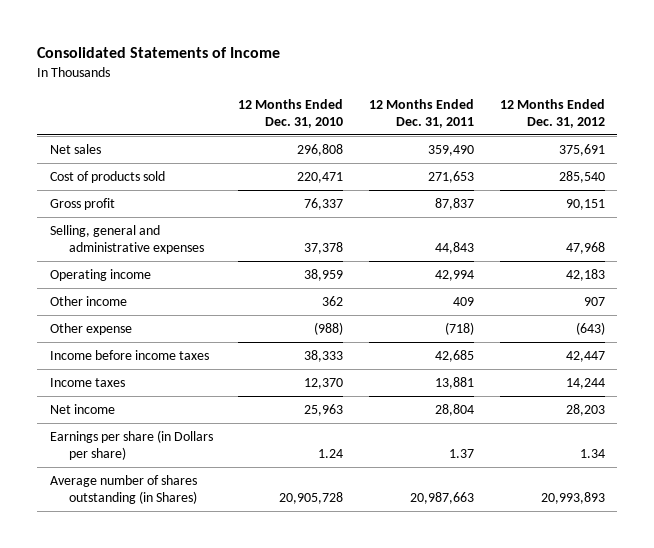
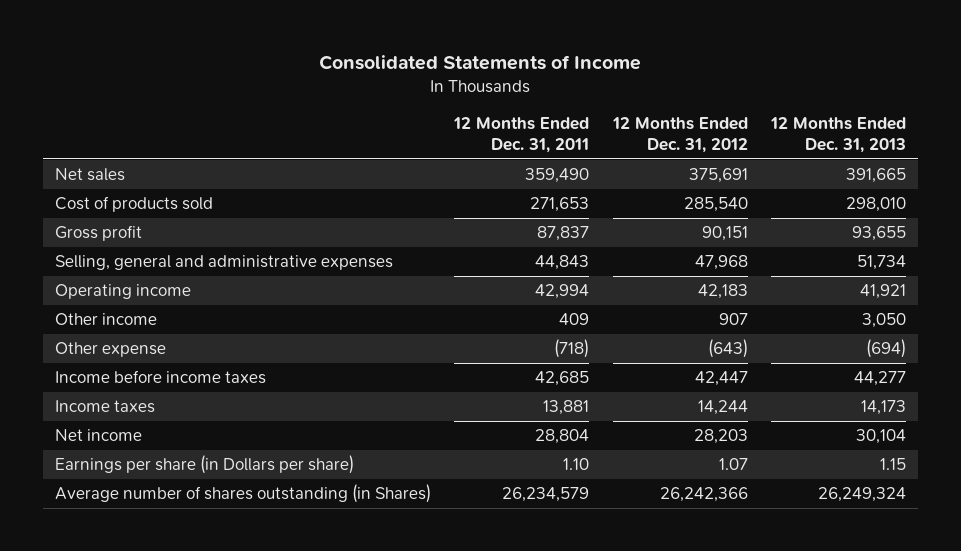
- | 12 Months Ended Dec. 31, 2010 | 12 Months Ended Dec. 31, 2011 | 12 Months Ended Dec. 31, 2012
+ | 12 Months Ended Dec. 31, 2011 | 12 Months Ended Dec. 31, 2012 | 12 Months Ended Dec. 31, 2013
- Earnings per share (in Dollars per share) | 1.24 | 1.37 | 1.34
- Average number of shares outstanding (in Shares) | 20,905,728 | 20,987,663 | 20,993,893
+ Earnings per share (in Dollars per share) | 1.10 | 1.07 | 1.15
+ Average number of shares outstanding (in Shares) | 26,234,579 | 26,242,366 | 26,249,324

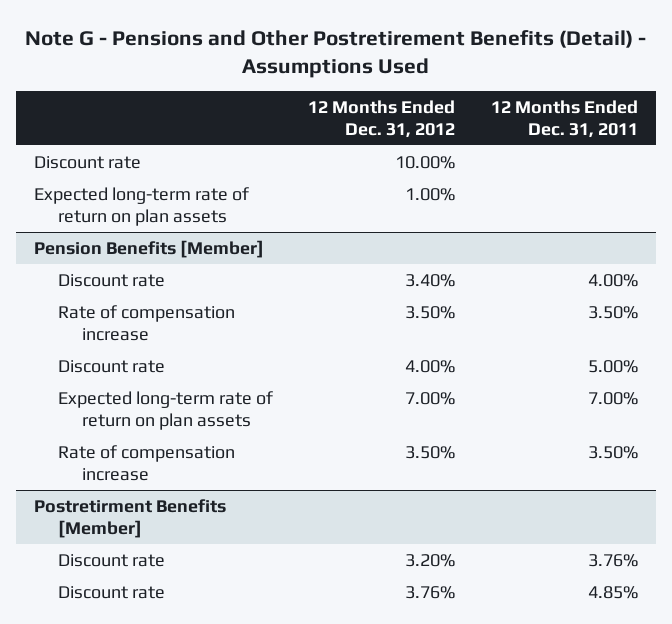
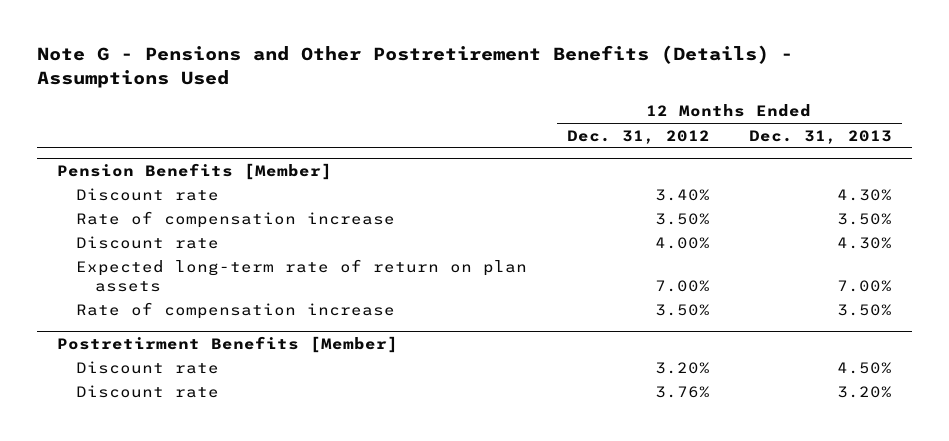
- Note G - Pensions and Other Postretirement Benefits (Detail) - Assumptions Used
+ Note G - Pensions and Other Postretirement Benefits (Details) - Assumptions Used
- | 12 Months Ended Dec. 31, 2012 | 12 Months Ended Dec. 31, 2011
+ | 12 Months Ended Dec. 31, 2012 | 12 Months Ended Dec. 31, 2013
- Discount rate | 10.00% |
- Expected long-term rate of return on plan assets | 1.00% |

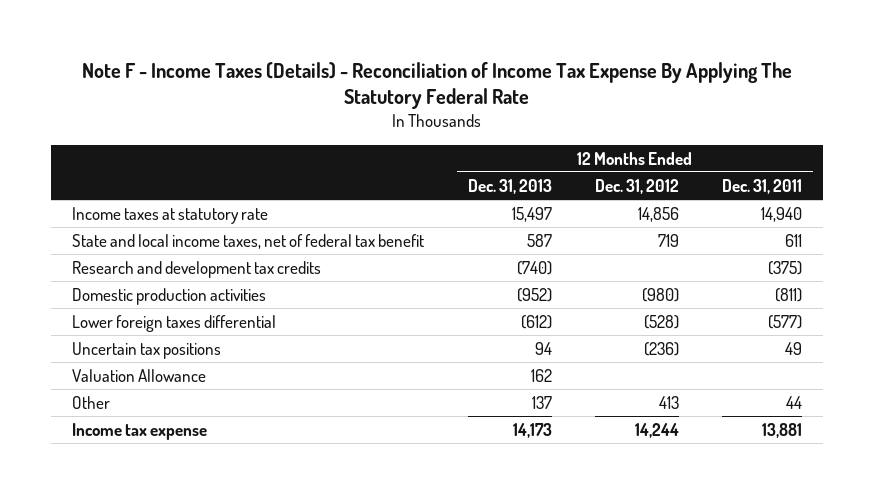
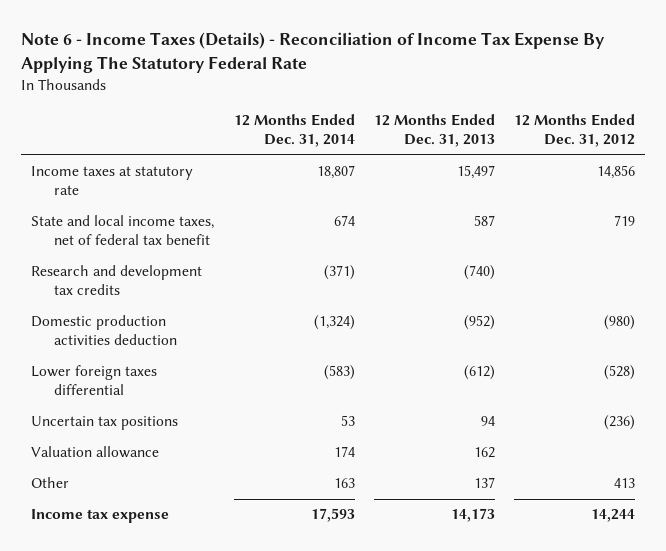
- Note F - Income Taxes (Details) - Reconciliation of Income Tax Expense By Applying The Statutory Federal Rate
+ Note 6 - Income Taxes (Details) - Reconciliation of Income Tax Expense By Applying The Statutory Federal Rate
- | 12 Months Ended Dec. 31, 2013 | 12 Months Ended Dec. 31, 2012 | 12 Months Ended Dec. 31, 2011
+ | 12 Months Ended Dec. 31, 2014 | 12 Months Ended Dec. 31, 2013 | 12 Months Ended Dec. 31, 2012
- Domestic production activities | (952) | (980) | (811)
+ Domestic production activities deduction | (1,324) | (952) | (980)
- Valuation Allowance | 162 | |
+ Valuation allowance | 174 | 162 |

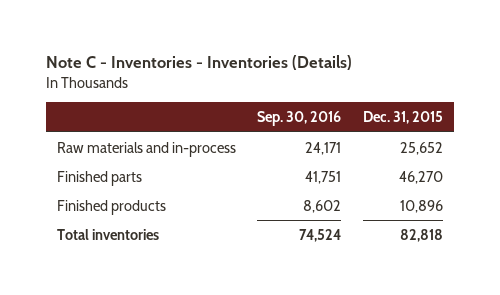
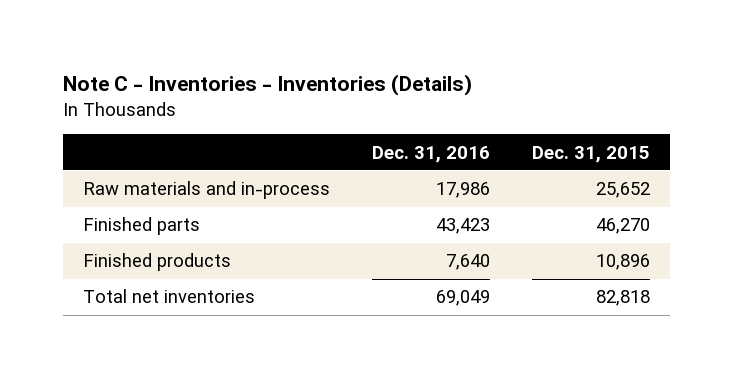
- | Sep. 30, 2016 | Dec. 31, 2015
+ | Dec. 31, 2016 | Dec. 31, 2015
- Total inventories | 74,524 | 82,818
+ Total net inventories | 69,049 | 82,818

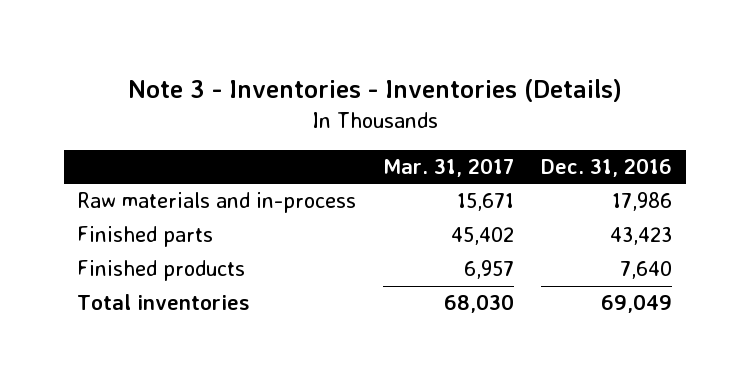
- Note C - Inventories - Inventories (Details)
+ Note 3 - Inventories - Inventories (Details)
- | Dec. 31, 2016 | Dec. 31, 2015
+ | Mar. 31, 2017 | Dec. 31, 2016
- Total net inventories | 69,049 | 82,818
+ Total inventories | 68,030 | 69,049

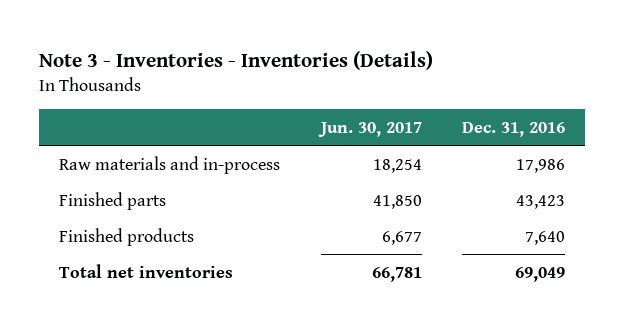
- | Mar. 31, 2017 | Dec. 31, 2016
+ | Jun. 30, 2017 | Dec. 31, 2016
- Total inventories | 68,030 | 69,049
+ Total net inventories | 66,781 | 69,049

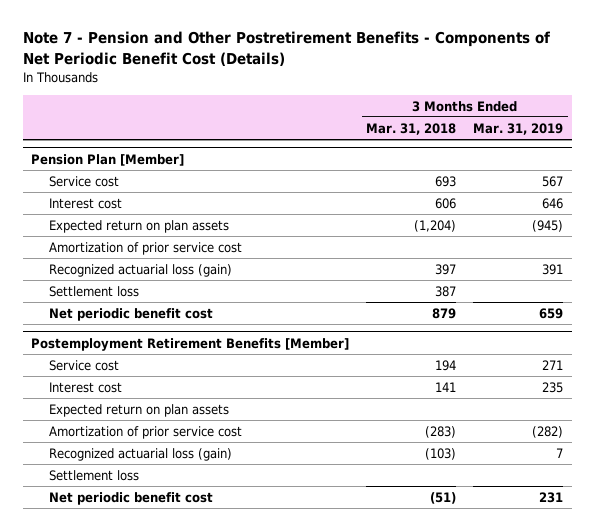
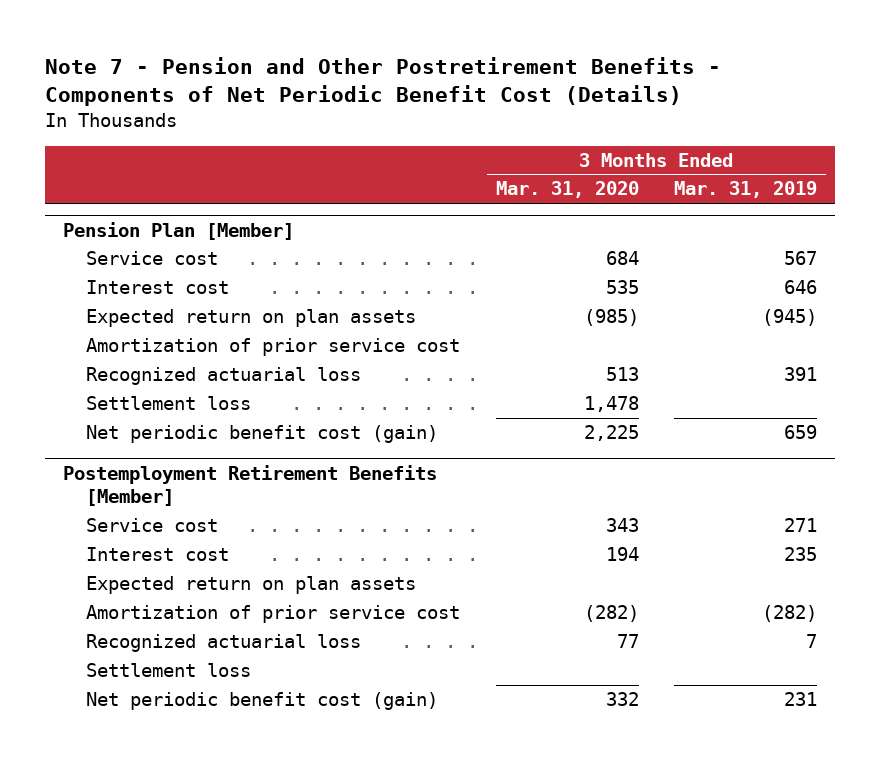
- | 3 Months Ended Mar. 31, 2018 | 3 Months Ended Mar. 31, 2019
+ | 3 Months Ended Mar. 31, 2020 | 3 Months Ended Mar. 31, 2019
@ Pension Plan [Member]
- Recognized actuarial loss (gain) | 397 | 391
+ Recognized actuarial loss | 513 | 391
- Net periodic benefit cost | 879 | 659
+ Net periodic benefit cost (gain) | 2,225 | 659
@ Postemployment Retirement Benefits [Member]
- Recognized actuarial loss (gain) | (103) | 7
+ Recognized actuarial loss | 77 | 7
- Net periodic benefit cost | (51) | 231
+ Net periodic benefit cost (gain) | 332 | 231

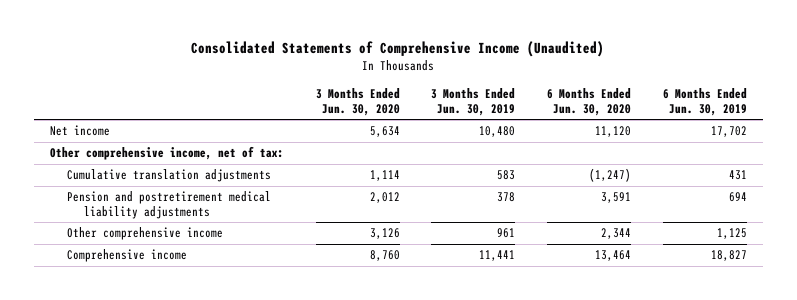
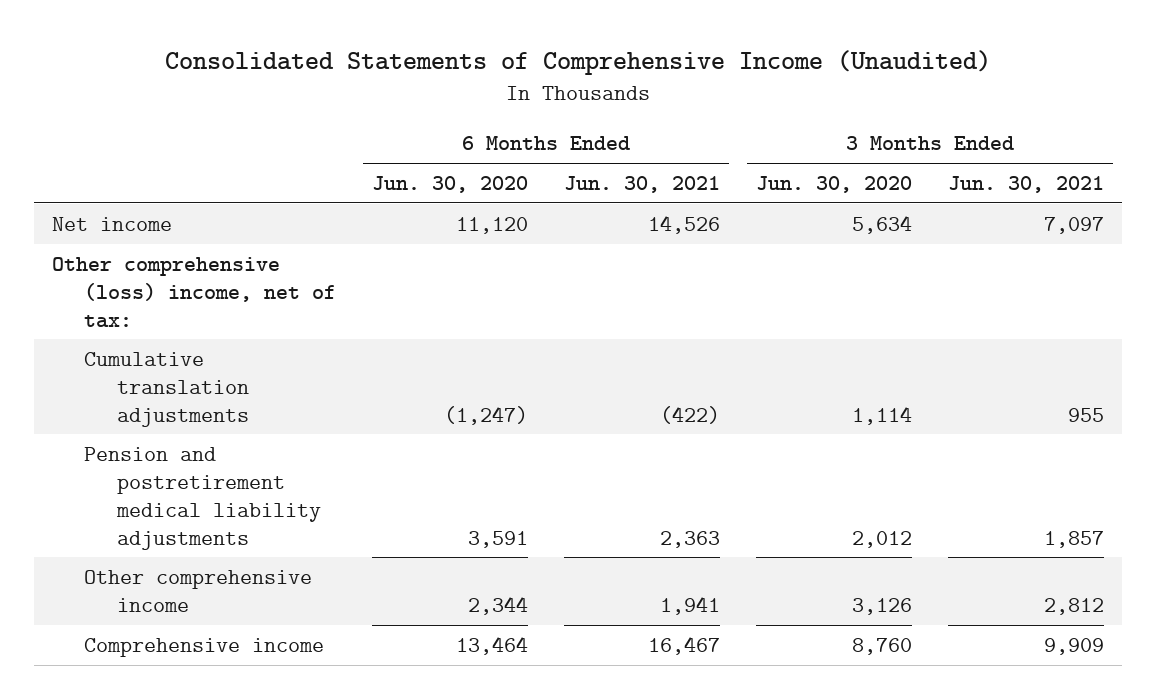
- | 3 Months Ended Jun. 30, 2020 | 3 Months Ended Jun. 30, 2019 | 6 Months Ended Jun. 30, 2020 | 6 Months Ended Jun. 30, 2019
+ | 6 Months Ended Jun. 30, 2020 | 6 Months Ended Jun. 30, 2021 | 3 Months Ended Jun. 30, 2020 | 3 Months Ended Jun. 30, 2021
- Other comprehensive income, net of tax:
+ Other comprehensive (loss) income, net of tax:

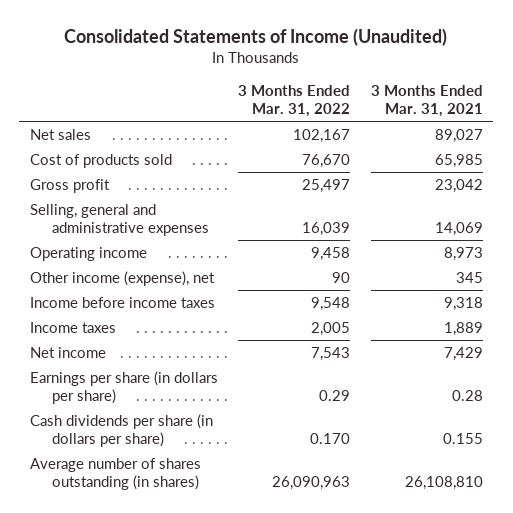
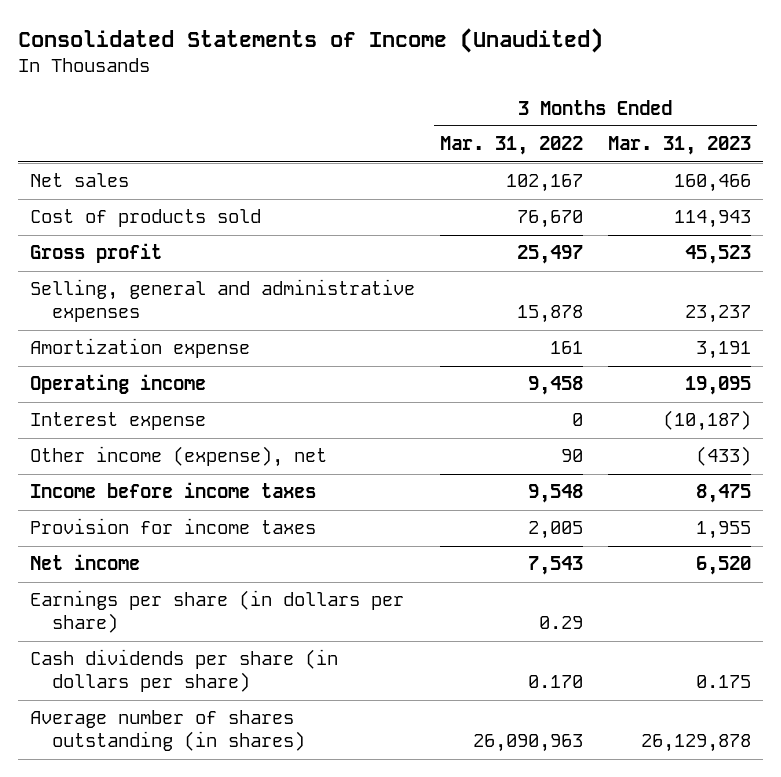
- | 3 Months Ended Mar. 31, 2022 | 3 Months Ended Mar. 31, 2021
+ | 3 Months Ended Mar. 31, 2022 | 3 Months Ended Mar. 31, 2023
- Selling, general and administrative expenses | 16,039 | 14,069
+ Selling, general and administrative expenses | 15,878 | 23,237
+ Amortization expense | 161 | 3,191
+ Interest expense | 0 | (10,187)
- Income taxes | 2,005 | 1,889
+ Provision for income taxes | 2,005 | 1,955

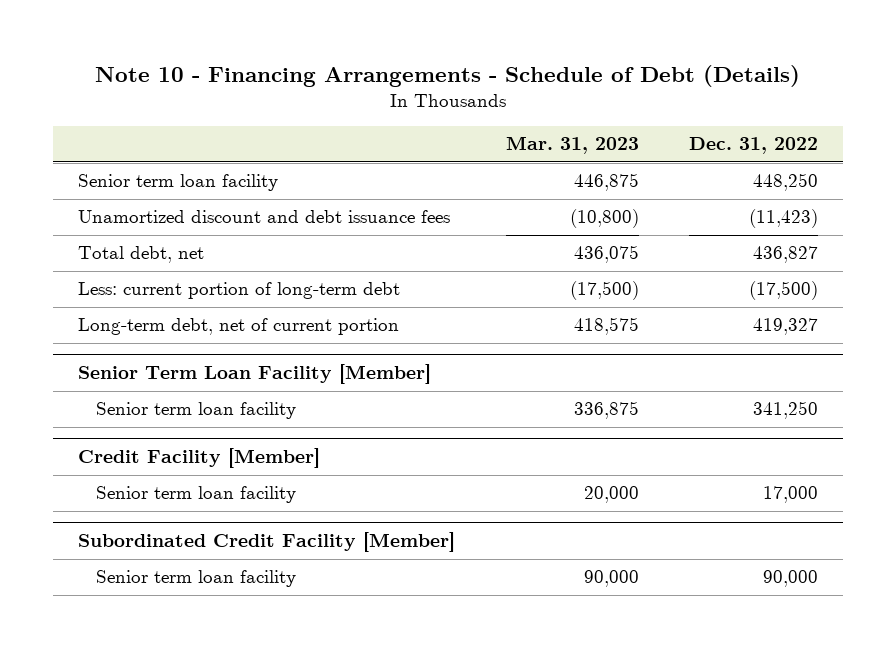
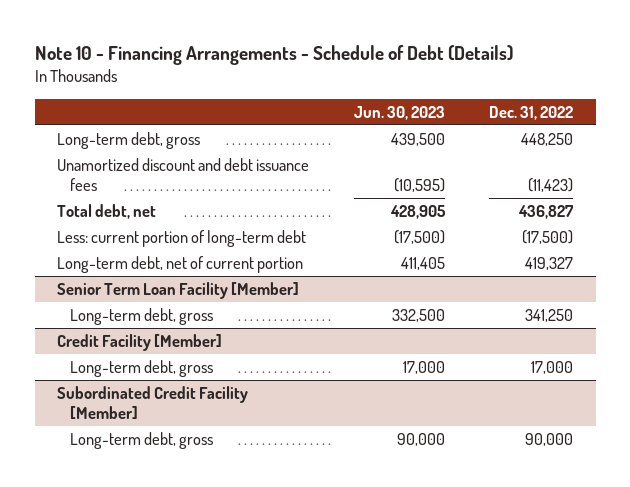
- | Mar. 31, 2023 | Dec. 31, 2022
+ | Jun. 30, 2023 | Dec. 31, 2022
- Senior term loan facility | 446,875 | 448,250
+ Long-term debt, gross | 439,500 | 448,250
@ Senior Term Loan Facility [Member]
- Senior term loan facility | 336,875 | 341,250
+ Long-term debt, gross | 332,500 | 341,250
@ Credit Facility [Member]
- Senior term loan facility | 20,000 | 17,000
+ Long-term debt, gross | 17,000 | 17,000
@ Subordinated Credit Facility [Member]
- Senior term loan facility | 90,000 | 90,000
+ Long-term debt, gross | 90,000 | 90,000

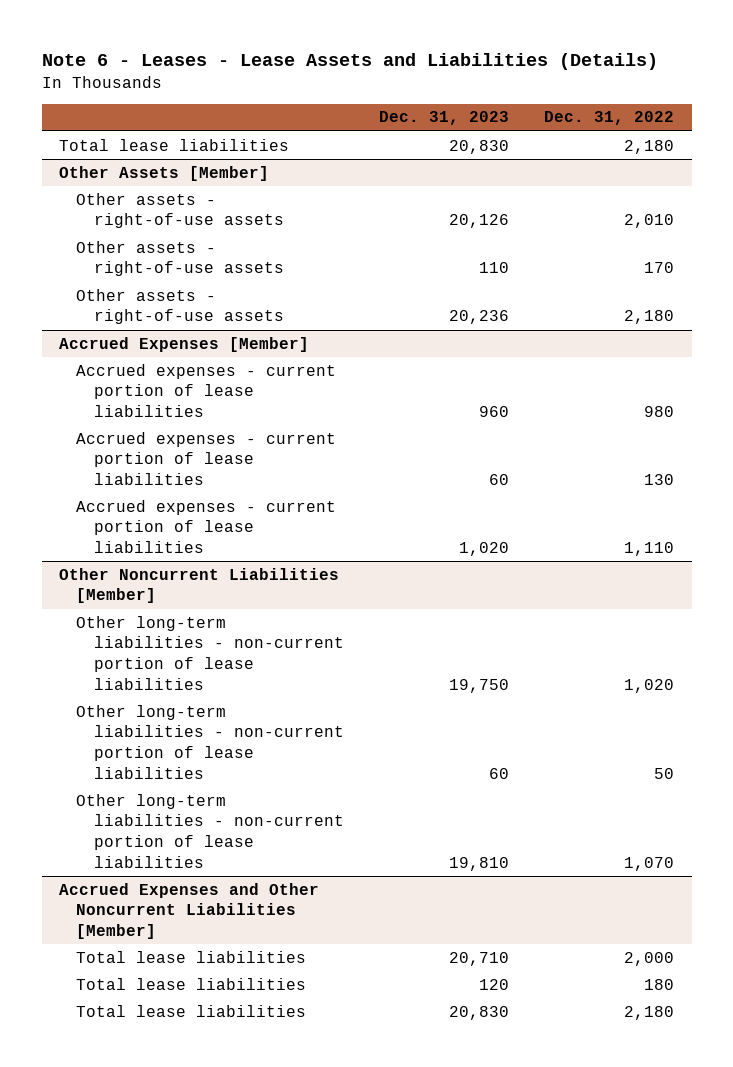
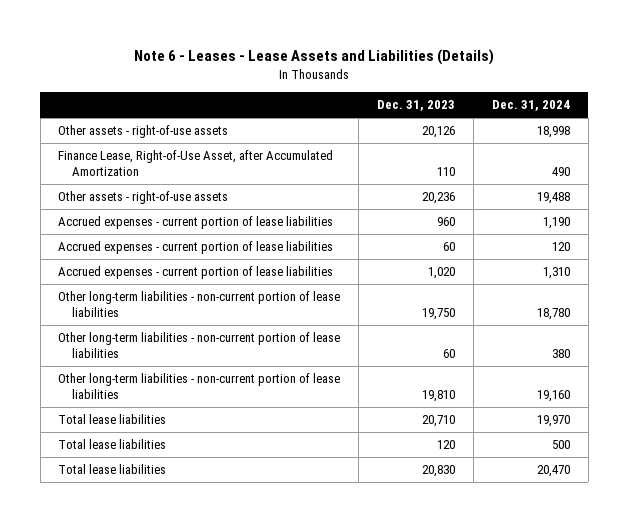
- | Dec. 31, 2023 | Dec. 31, 2022
+ | Dec. 31, 2023 | Dec. 31, 2024
- Total lease liabilities | 20,830 | 2,180
- Other Assets [Member]
- Other assets - right-of-use assets | 110 | 170
+ Finance Lease, Right-of-Use Asset, after Accumulated Amortization | 110 | 490
- Accrued Expenses [Member]
- Other Noncurrent Liabilities [Member]
- Accrued Expenses and Other Noncurrent Liabilities [Member]

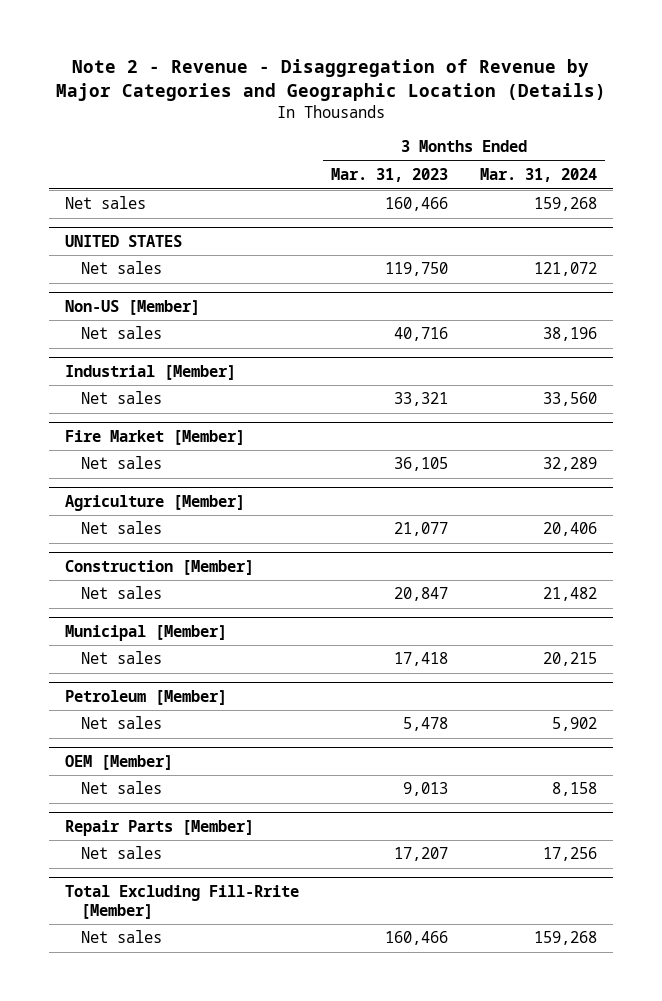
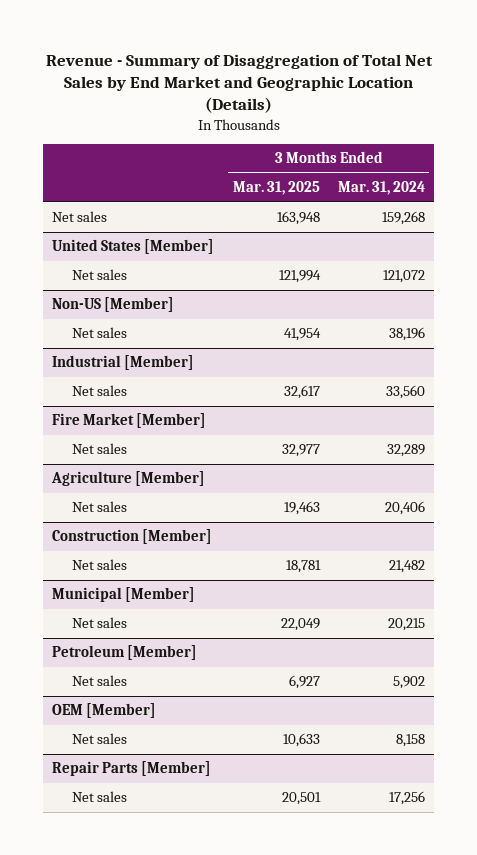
- Note 2 - Revenue - Disaggregation of Revenue by Major Categories and Geographic Location (Details)
+ Revenue - Summary of Disaggregation of Total Net Sales by End Market and Geographic Location (Details)
- | 3 Months Ended Mar. 31, 2023 | 3 Months Ended Mar. 31, 2024
+ | 3 Months Ended Mar. 31, 2025 | 3 Months Ended Mar. 31, 2024
- UNITED STATES
+ United States [Member]
- Total Excluding Fill-Rrite [Member]
- Net sales | 160,466 | 159,268

